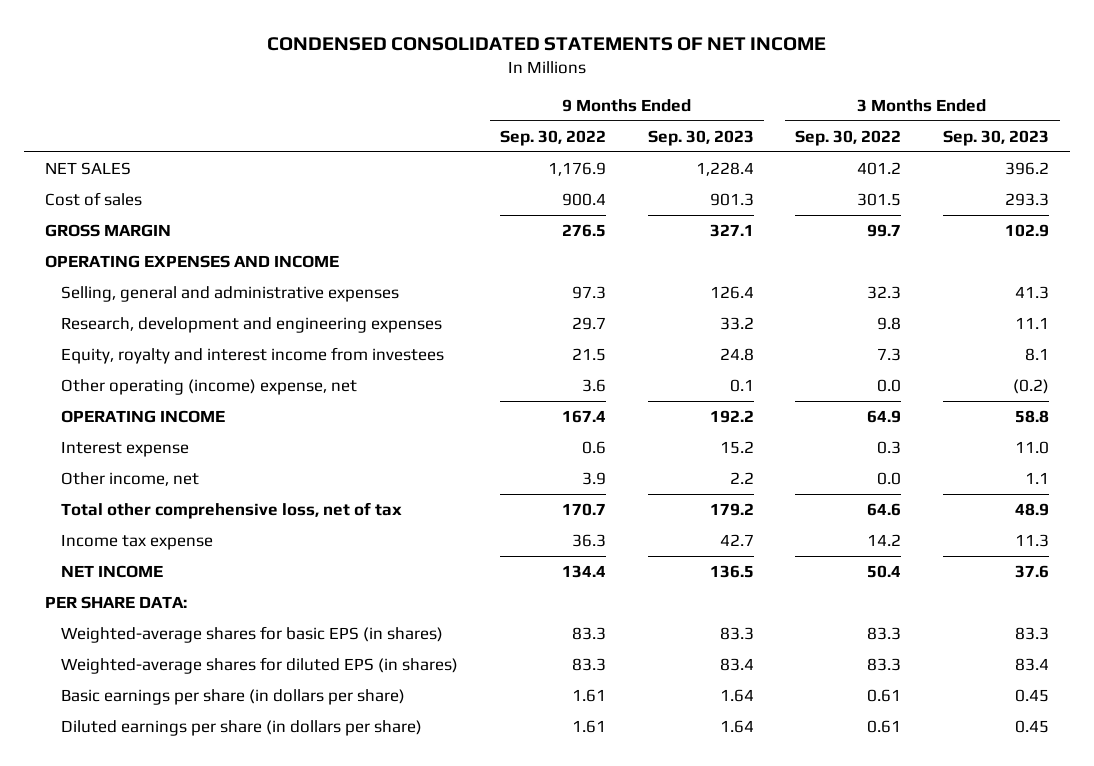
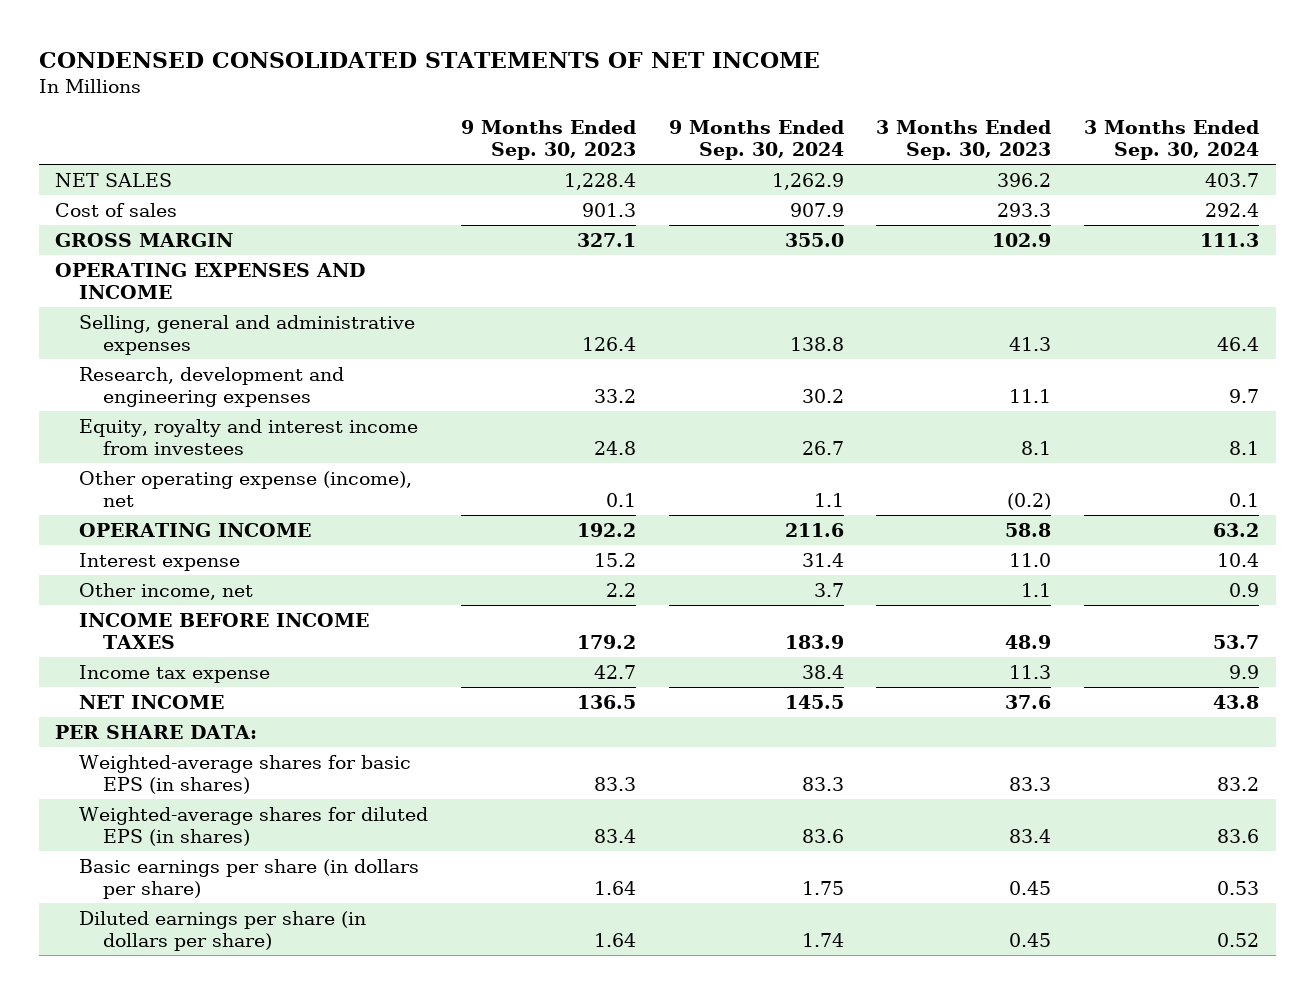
- | 9 Months Ended Sep. 30, 2022 | 9 Months Ended Sep. 30, 2023 | 3 Months Ended Sep. 30, 2022 | 3 Months Ended Sep. 30, 2023
+ | 9 Months Ended Sep. 30, 2023 | 9 Months Ended Sep. 30, 2024 | 3 Months Ended Sep. 30, 2023 | 3 Months Ended Sep. 30, 2024
- Other operating (income) expense, net | 3.6 | 0.1 | 0.0 | (0.2)
+ Other operating expense (income), net | 0.1 | 1.1 | (0.2) | 0.1
- Total other comprehensive loss, net of tax | 170.7 | 179.2 | 64.6 | 48.9
+ INCOME BEFORE INCOME TAXES | 179.2 | 183.9 | 48.9 | 53.7

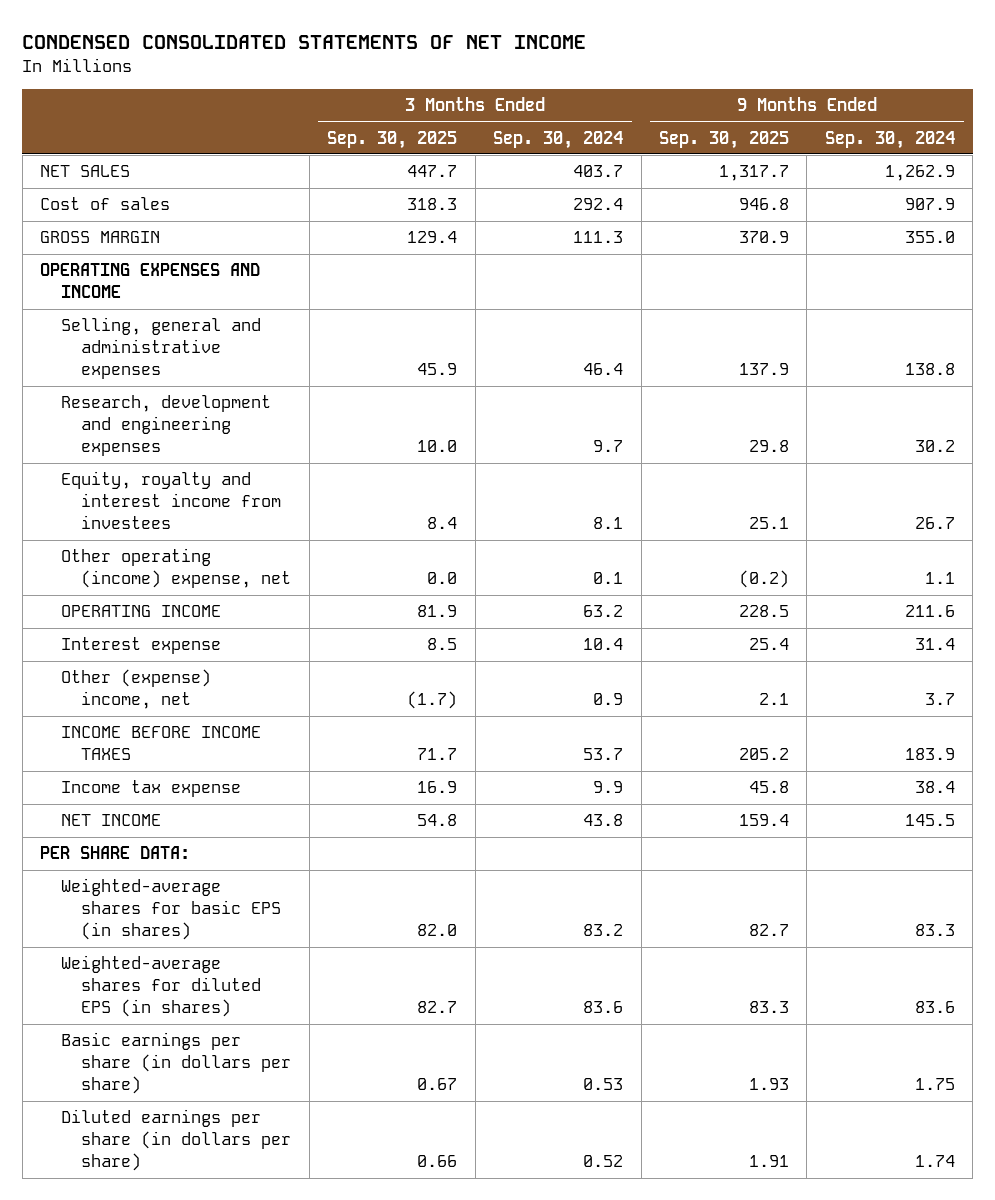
- | 9 Months Ended Sep. 30, 2023 | 9 Months Ended Sep. 30, 2024 | 3 Months Ended Sep. 30, 2023 | 3 Months Ended Sep. 30, 2024
+ | 3 Months Ended Sep. 30, 2025 | 3 Months Ended Sep. 30, 2024 | 9 Months Ended Sep. 30, 2025 | 9 Months Ended Sep. 30, 2024
- Other operating expense (income), net | 0.1 | 1.1 | (0.2) | 0.1
+ Other operating (income) expense, net | 0.0 | 0.1 | (0.2) | 1.1
- Other income, net | 2.2 | 3.7 | 1.1 | 0.9
+ Other (expense) income, net | (1.7) | 0.9 | 2.1 | 3.7

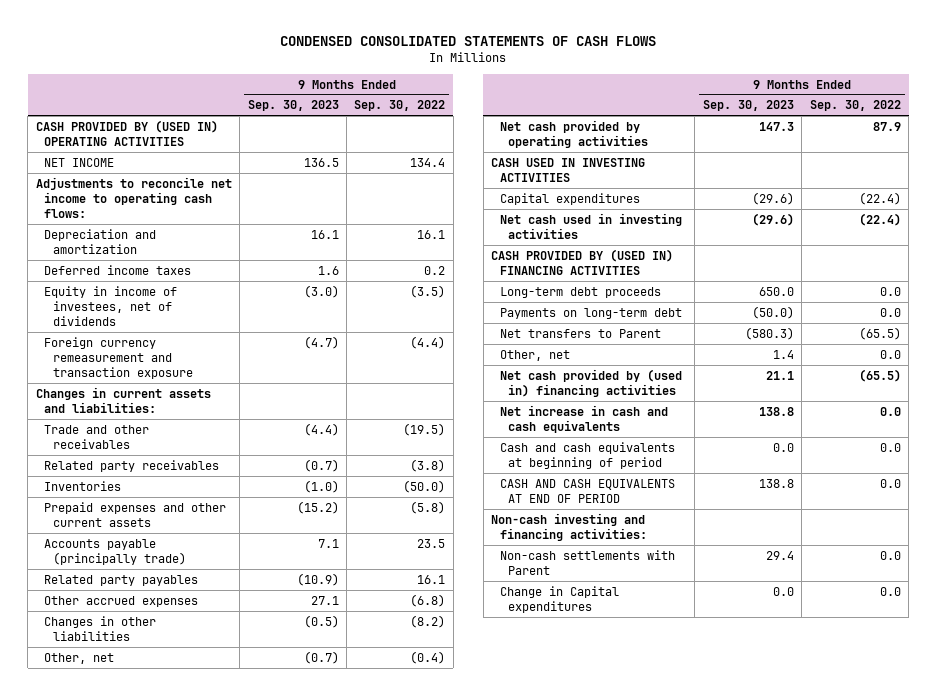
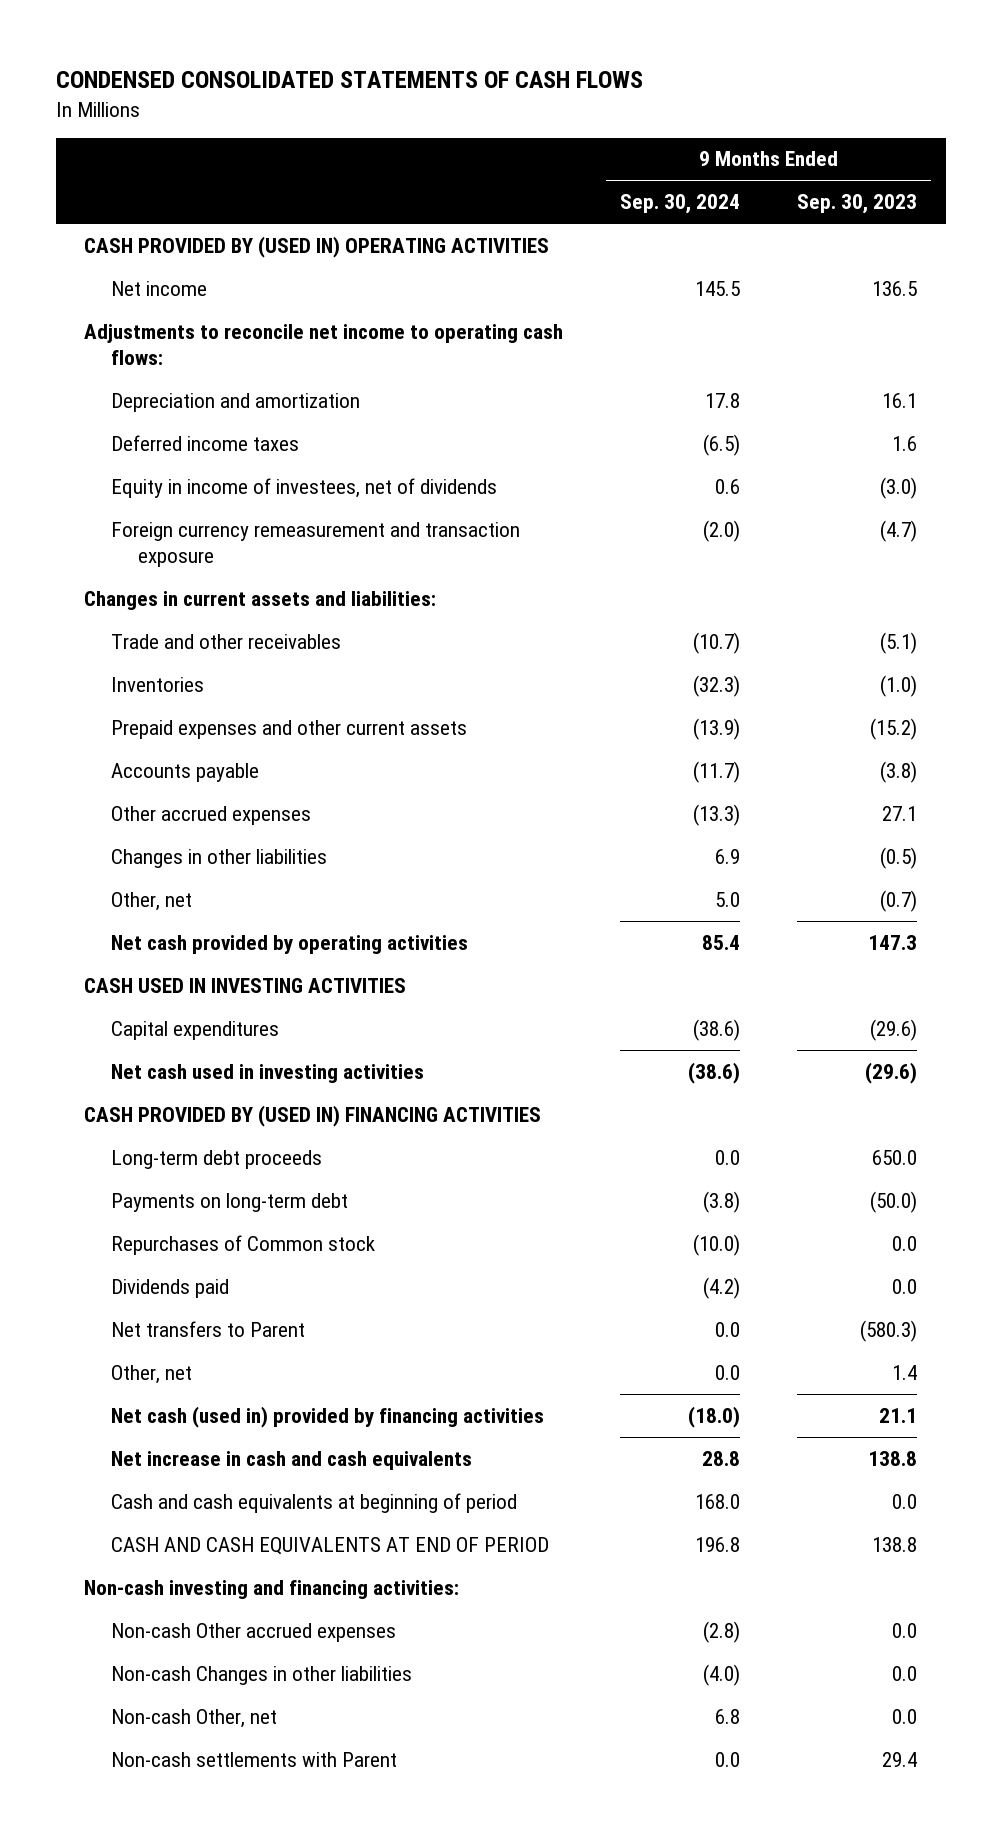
- | 9 Months Ended Sep. 30, 2023 | 9 Months Ended Sep. 30, 2022
+ | 9 Months Ended Sep. 30, 2024 | 9 Months Ended Sep. 30, 2023
- NET INCOME | 136.5 | 134.4
+ Net income | 145.5 | 136.5
- Trade and other receivables | (4.4) | (19.5)
- Related party receivables | (0.7) | (3.8)
+ Trade and other receivables | (10.7) | (5.1)
- Accounts payable (principally trade) | 7.1 | 23.5
- Related party payables | (10.9) | 16.1
+ Accounts payable | (11.7) | (3.8)
+ Repurchases of Common stock | (10.0) | 0.0
+ Dividends paid | (4.2) | 0.0
- Net cash provided by (used in) financing activities | 21.1 | (65.5)
+ Net cash (used in) provided by financing activities | (18.0) | 21.1
+ Non-cash Other accrued expenses | (2.8) | 0.0
+ Non-cash Changes in other liabilities | (4.0) | 0.0
+ Non-cash Other, net | 6.8 | 0.0
- Change in Capital expenditures | 0.0 | 0.0

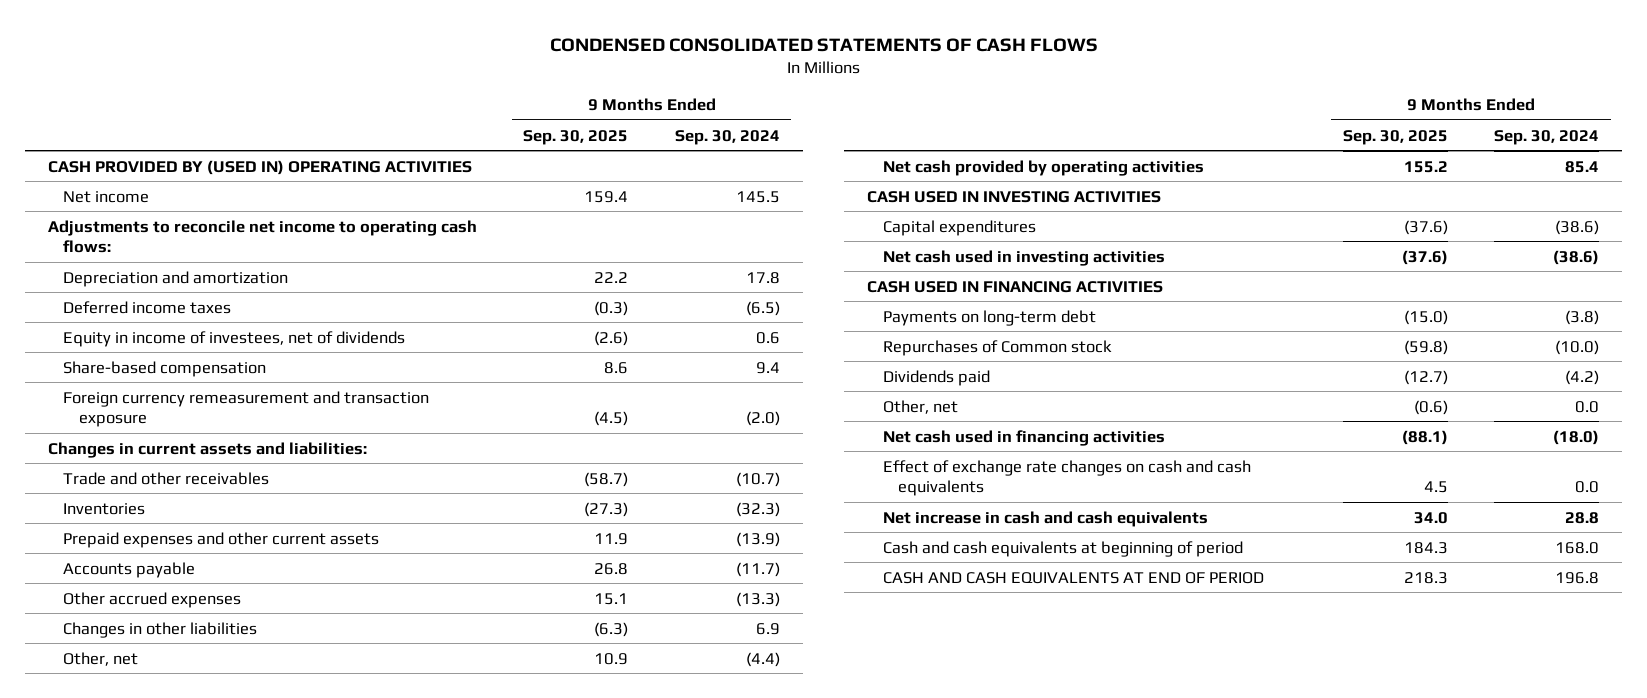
- | 9 Months Ended Sep. 30, 2024 | 9 Months Ended Sep. 30, 2023
+ | 9 Months Ended Sep. 30, 2025 | 9 Months Ended Sep. 30, 2024
+ Share-based compensation | 8.6 | 9.4
- Other, net | 5.0 | (0.7)
+ Other, net | 10.9 | (4.4)
- CASH PROVIDED BY (USED IN) FINANCING ACTIVITIES
- Long-term debt proceeds | 0.0 | 650.0
+ CASH USED IN FINANCING ACTIVITIES
- Net transfers to Parent | 0.0 | (580.3)
- Net cash (used in) provided by financing activities | (18.0) | 21.1
+ Net cash used in financing activities | (88.1) | (18.0)
+ Effect of exchange rate changes on cash and cash equivalents | 4.5 | 0.0
- Non-cash investing and financing activities:
- Non-cash Other accrued expenses | (2.8) | 0.0
- Non-cash Changes in other liabilities | (4.0) | 0.0
- Non-cash Other, net | 6.8 | 0.0
- Non-cash settlements with Parent | 0.0 | 29.4

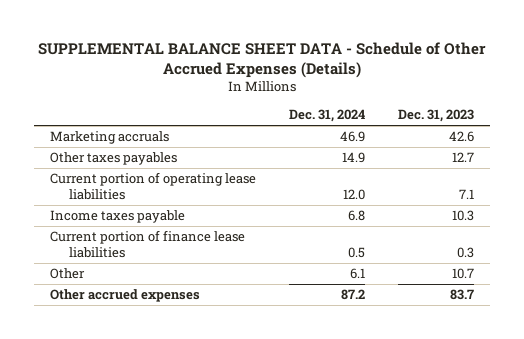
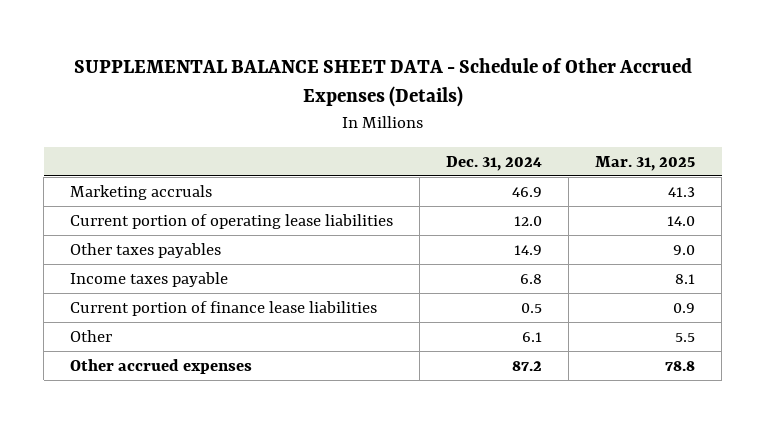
- | Dec. 31, 2024 | Dec. 31, 2023
+ | Dec. 31, 2024 | Mar. 31, 2025
moved down: Other taxes payables | 14.9 | 9.0

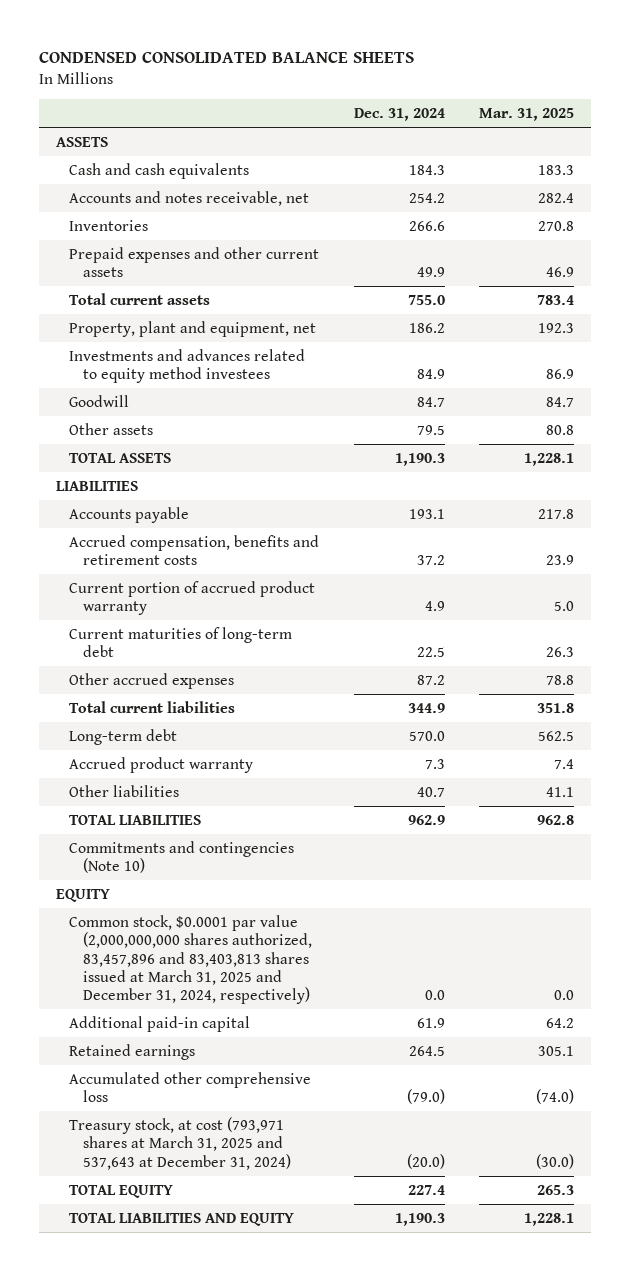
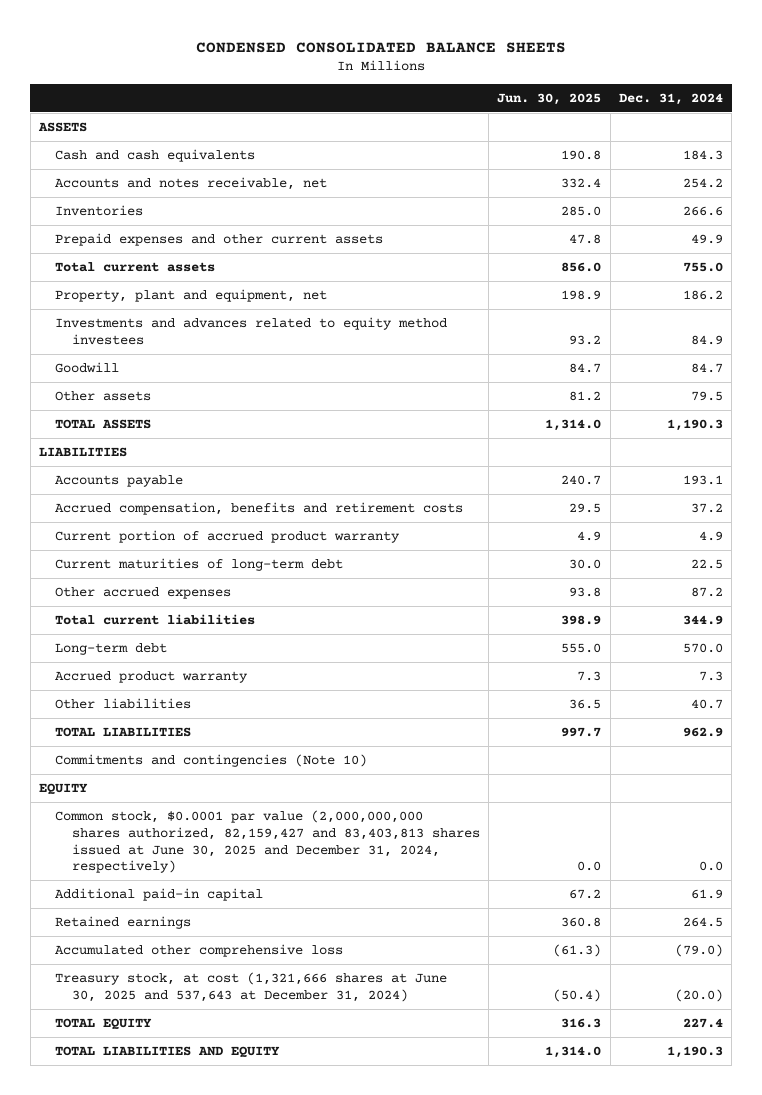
- | Dec. 31, 2024 | Mar. 31, 2025
+ | Jun. 30, 2025 | Dec. 31, 2024
- Common stock, $0.0001 par value (2,000,000,000 shares authorized, 83,457,896 and 83,403,813 shares issued at March 31, 2025 and December 31, 2024, respectively) | 0.0 | 0.0
+ Common stock, $0.0001 par value (2,000,000,000 shares authorized, 82,159,427 and 83,403,813 shares issued at June 30, 2025 and December 31, 2024, respectively) | 0.0 | 0.0
- Treasury stock, at cost (793,971 shares at March 31, 2025 and 537,643 at December 31, 2024) | (20.0) | (30.0)
+ Treasury stock, at cost (1,321,666 shares at June 30, 2025 and 537,643 at December 31, 2024) | (50.4) | (20.0)

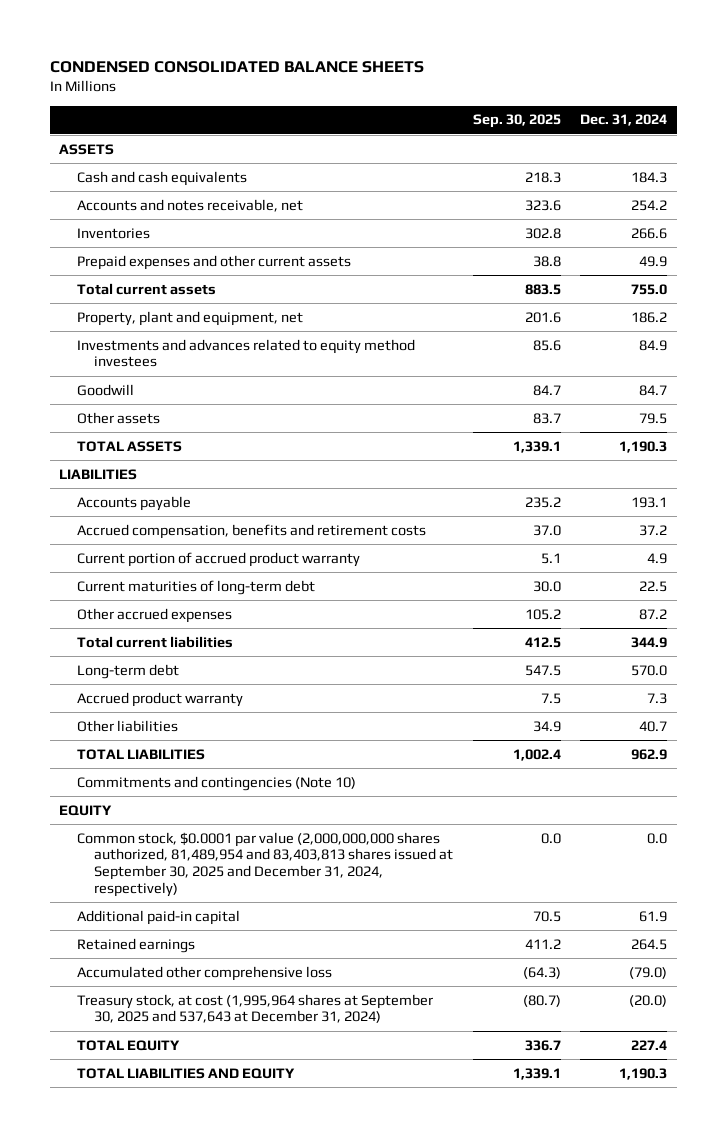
- | Jun. 30, 2025 | Dec. 31, 2024
+ | Sep. 30, 2025 | Dec. 31, 2024
- Common stock, $0.0001 par value (2,000,000,000 shares authorized, 82,159,427 and 83,403,813 shares issued at June 30, 2025 and December 31, 2024, respectively) | 0.0 | 0.0
+ Common stock, $0.0001 par value (2,000,000,000 shares authorized, 81,489,954 and 83,403,813 shares issued at September 30, 2025 and December 31, 2024, respectively) | 0.0 | 0.0
- Treasury stock, at cost (1,321,666 shares at June 30, 2025 and 537,643 at December 31, 2024) | (50.4) | (20.0)
+ Treasury stock, at cost (1,995,964 shares at September 30, 2025 and 537,643 at December 31, 2024) | (80.7) | (20.0)

